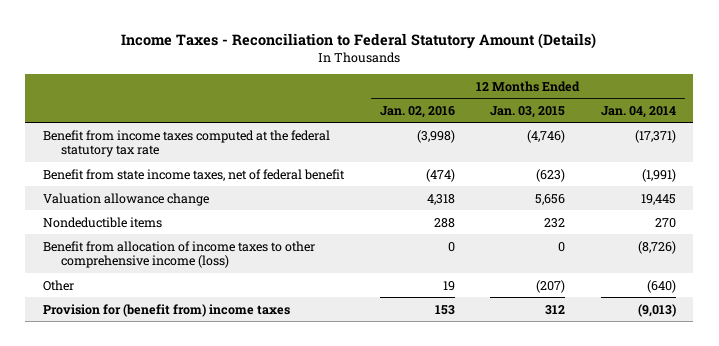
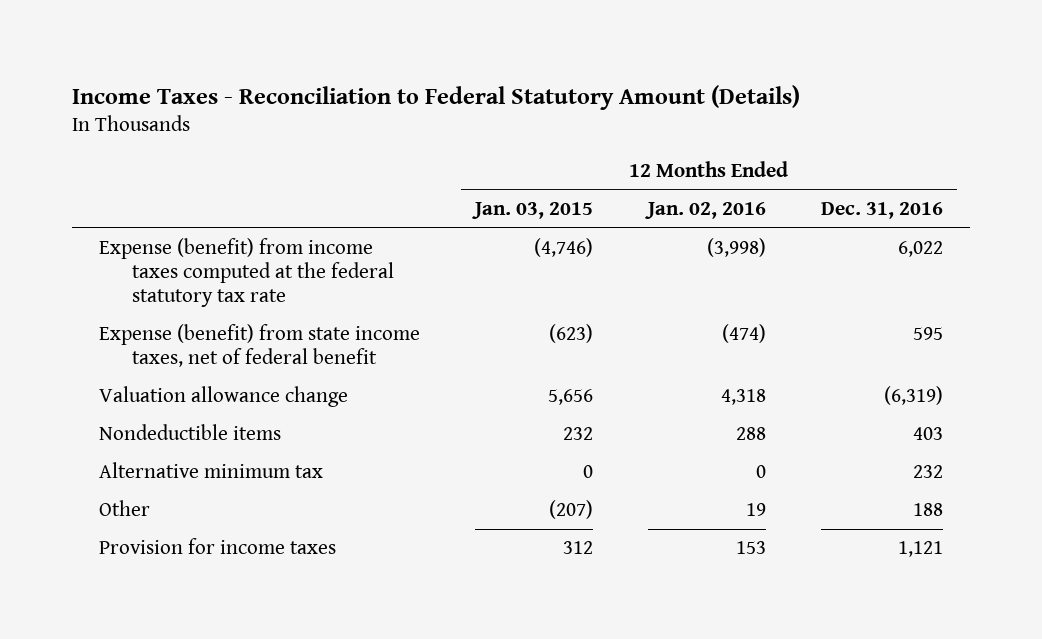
- | 12 Months Ended Jan. 02, 2016 | 12 Months Ended Jan. 03, 2015 | 12 Months Ended Jan. 04, 2014
+ | 12 Months Ended Jan. 03, 2015 | 12 Months Ended Jan. 02, 2016 | 12 Months Ended Dec. 31, 2016
- Benefit from income taxes computed at the federal statutory tax rate | (3,998) | (4,746) | (17,371)
- Benefit from state income taxes, net of federal benefit | (474) | (623) | (1,991)
+ Expense (benefit) from income taxes computed at the federal statutory tax rate | (4,746) | (3,998) | 6,022
+ Expense (benefit) from state income taxes, net of federal benefit | (623) | (474) | 595
- Benefit from allocation of income taxes to other comprehensive income (loss) | 0 | 0 | (8,726)
+ Alternative minimum tax | 0 | 0 | 232
- Provision for (benefit from) income taxes | 153 | 312 | (9,013)
+ Provision for income taxes | 312 | 153 | 1,121

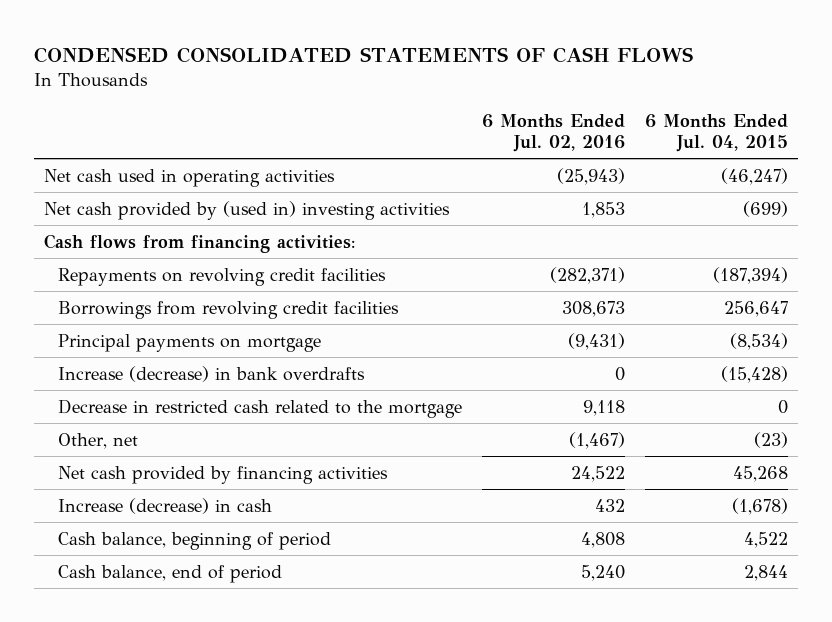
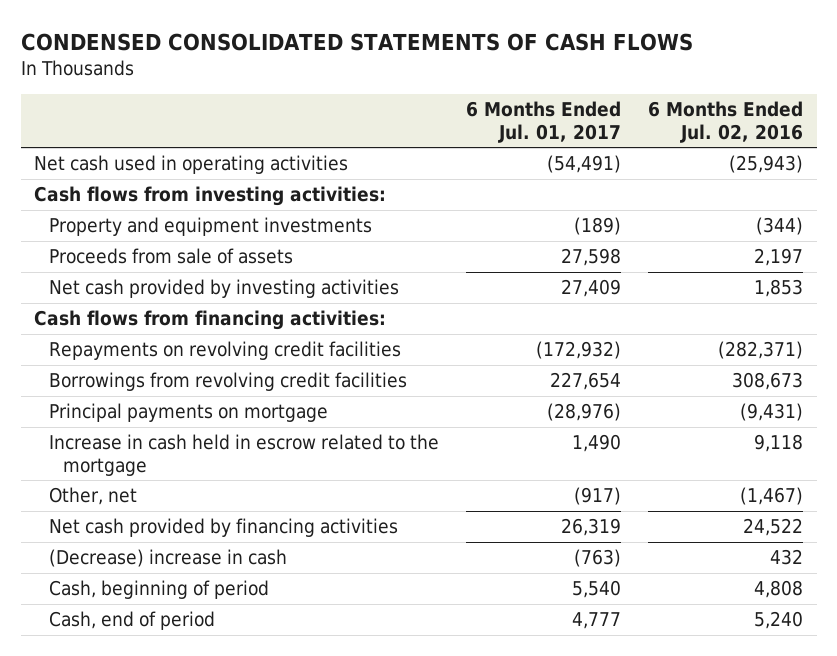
- | 6 Months Ended Jul. 02, 2016 | 6 Months Ended Jul. 04, 2015
+ | 6 Months Ended Jul. 01, 2017 | 6 Months Ended Jul. 02, 2016
- Net cash provided by (used in) investing activities | 1,853 | (699)
+ Cash flows from investing activities:
+ Property and equipment investments | (189) | (344)
+ Proceeds from sale of assets | 27,598 | 2,197
+ Net cash provided by investing activities | 27,409 | 1,853
- Increase (decrease) in bank overdrafts | 0 | (15,428)
- Decrease in restricted cash related to the mortgage | 9,118 | 0
+ Increase in cash held in escrow related to the mortgage | 1,490 | 9,118
- Increase (decrease) in cash | 432 | (1,678)
- Cash balance, beginning of period | 4,808 | 4,522
- Cash balance, end of period | 5,240 | 2,844
+ (Decrease) increase in cash | (763) | 432
+ Cash, beginning of period | 5,540 | 4,808
+ Cash, end of period | 4,777 | 5,240

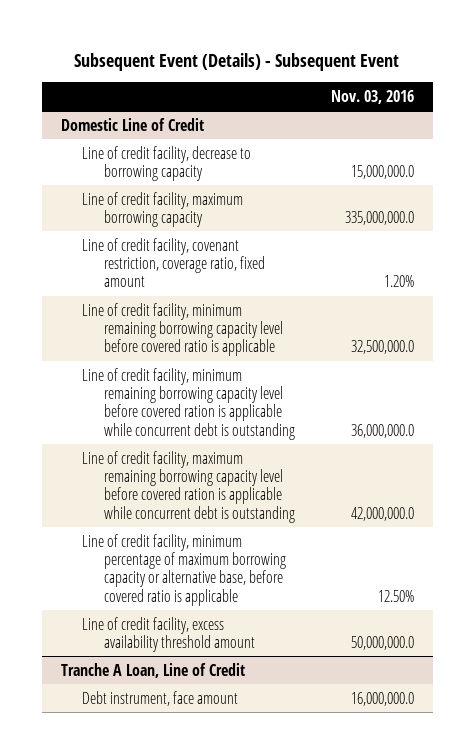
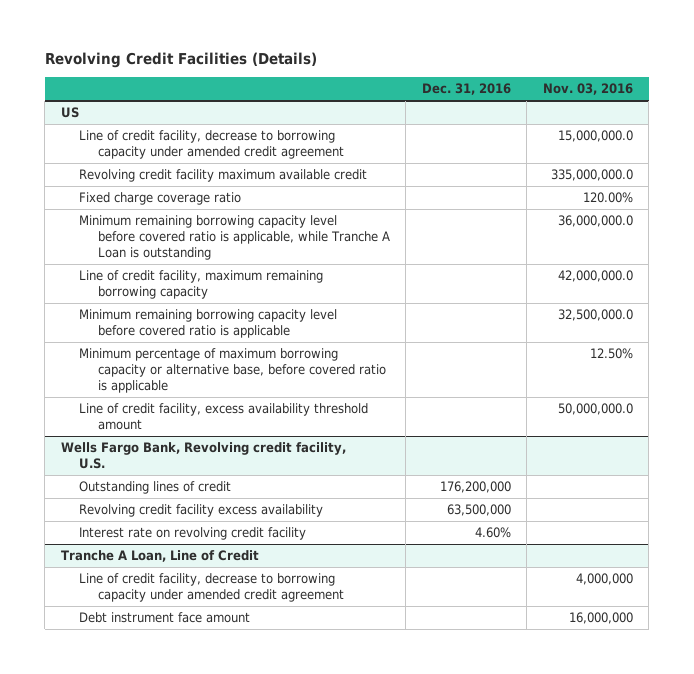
- Subsequent Event (Details) - Subsequent Event
+ Revolving Credit Facilities (Details)
- | Nov. 03, 2016
+ | Dec. 31, 2016 | Nov. 03, 2016
- Domestic Line of Credit
- Line of credit facility, decrease to borrowing capacity | 15,000,000.0
- Line of credit facility, maximum borrowing capacity | 335,000,000.0
- Line of credit facility, covenant restriction, coverage ratio, fixed amount | 1.20%
- Line of credit facility, minimum remaining borrowing capacity level before covered ratio is applicable | 32,500,000.0
- Line of credit facility, minimum remaining borrowing capacity level before covered ration is applicable while concurrent debt is outstanding | 36,000,000.0
- Line of credit facility, maximum remaining borrowing capacity level before covered ration is applicable while concurrent debt is outstanding | 42,000,000.0
- Line of credit facility, minimum percentage of maximum borrowing capacity or alternative base, before covered ratio is applicable | 12.50%
+ US
+ Line of credit facility, decrease to borrowing capacity under amended credit agreement | | 15,000,000.0
+ Revolving credit facility maximum available credit | | 335,000,000.0
+ Fixed charge coverage ratio | | 120.00%
+ Minimum remaining borrowing capacity level before covered ratio is applicable, while Tranche A Loan is outstanding | | 36,000,000.0
+ Line of credit facility, maximum remaining borrowing capacity | | 42,000,000.0
+ Minimum remaining borrowing capacity level before covered ratio is applicable | | 32,500,000.0
+ Minimum percentage of maximum borrowing capacity or alternative base, before covered ratio is applicable | | 12.50%
+ Wells Fargo Bank, Revolving credit facility, U.S.
+ Outstanding lines of credit | 176,200,000 |
+ Revolving credit facility excess availability | 63,500,000 |
+ Interest rate on revolving credit facility | 4.60% |
@ Tranche A Loan, Line of Credit
- Debt instrument, face amount | 16,000,000.0
+ Line of credit facility, decrease to borrowing capacity under amended credit agreement | | 4,000,000
+ Debt instrument face amount | | 16,000,000

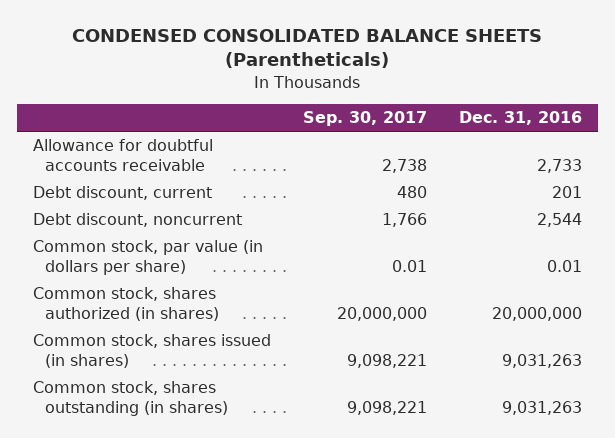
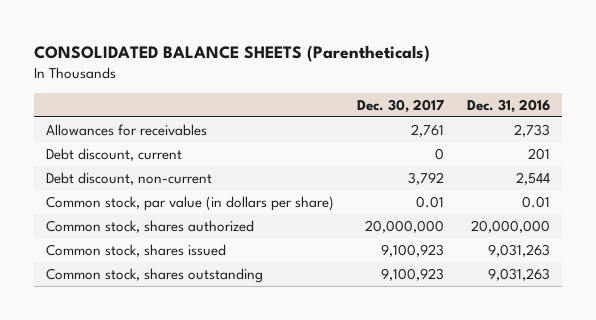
- CONDENSED CONSOLIDATED BALANCE SHEETS (Parentheticals)
+ CONSOLIDATED BALANCE SHEETS (Parentheticals)
- | Sep. 30, 2017 | Dec. 31, 2016
+ | Dec. 30, 2017 | Dec. 31, 2016
- Allowance for doubtful accounts receivable | 2,738 | 2,733
+ Allowances for receivables | 2,761 | 2,733
- Debt discount, noncurrent | 1,766 | 2,544
+ Debt discount, non-current | 3,792 | 2,544
- Common stock, shares authorized (in shares) | 20,000,000 | 20,000,000
- Common stock, shares issued (in shares) | 9,098,221 | 9,031,263
- Common stock, shares outstanding (in shares) | 9,098,221 | 9,031,263
+ Common stock, shares authorized | 20,000,000 | 20,000,000
+ Common stock, shares issued | 9,100,923 | 9,031,263
+ Common stock, shares outstanding | 9,100,923 | 9,031,263

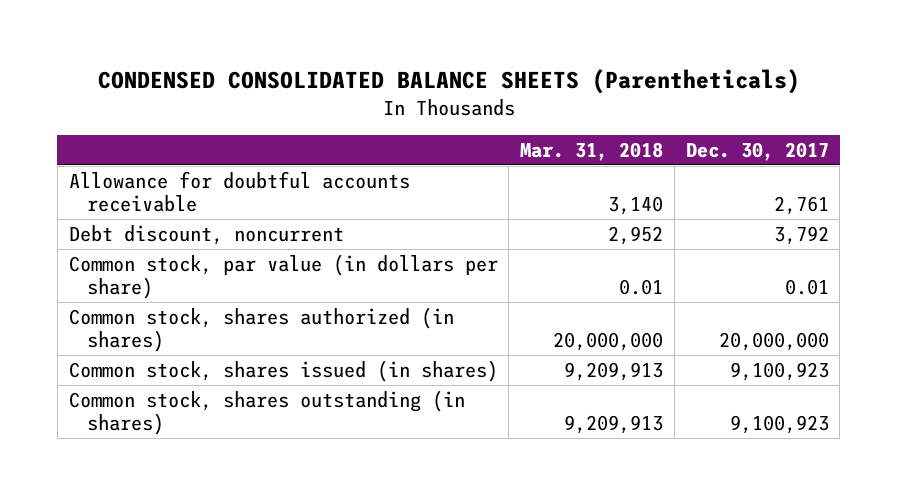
- CONSOLIDATED BALANCE SHEETS (Parentheticals)
+ CONDENSED CONSOLIDATED BALANCE SHEETS (Parentheticals)
- | Dec. 30, 2017 | Dec. 31, 2016
+ | Mar. 31, 2018 | Dec. 30, 2017
- Allowances for receivables | 2,761 | 2,733
- Debt discount, current | 0 | 201
- Debt discount, non-current | 3,792 | 2,544
+ Allowance for doubtful accounts receivable | 3,140 | 2,761
+ Debt discount, noncurrent | 2,952 | 3,792
- Common stock, shares authorized | 20,000,000 | 20,000,000
- Common stock, shares issued | 9,100,923 | 9,031,263
- Common stock, shares outstanding | 9,100,923 | 9,031,263
+ Common stock, shares authorized (in shares) | 20,000,000 | 20,000,000
+ Common stock, shares issued (in shares) | 9,209,913 | 9,100,923
+ Common stock, shares outstanding (in shares) | 9,209,913 | 9,100,923

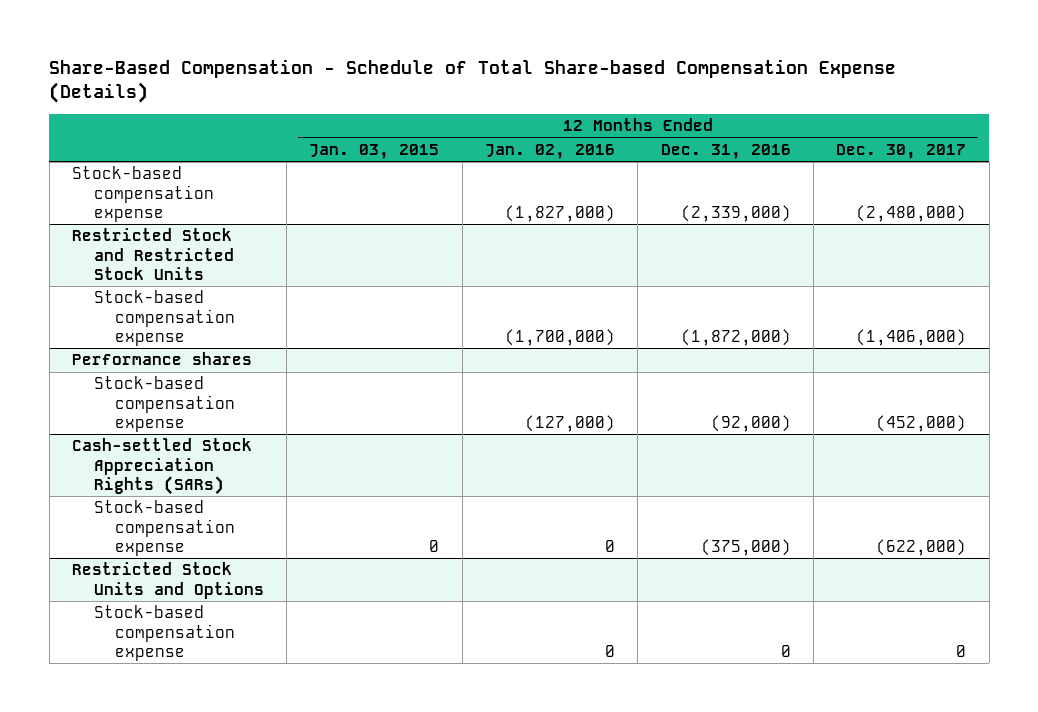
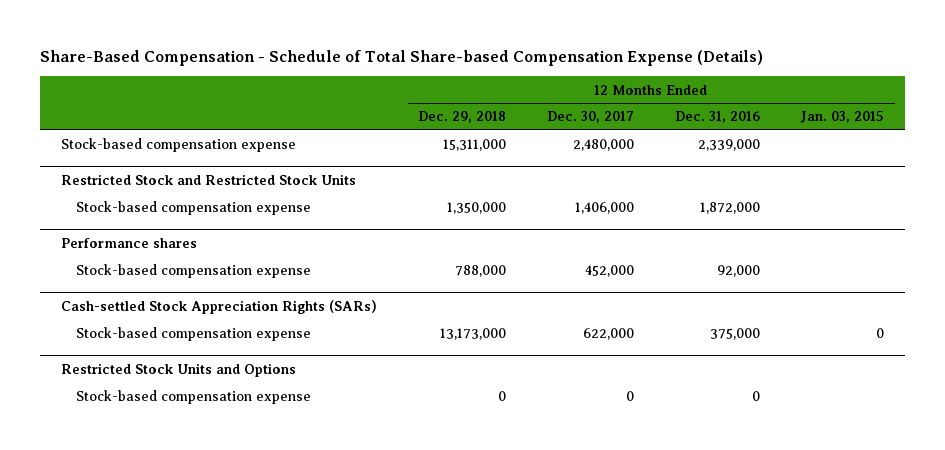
- | 12 Months Ended Jan. 03, 2015 | 12 Months Ended Jan. 02, 2016 | 12 Months Ended Dec. 31, 2016 | 12 Months Ended Dec. 30, 2017
+ | 12 Months Ended Dec. 29, 2018 | 12 Months Ended Dec. 30, 2017 | 12 Months Ended Dec. 31, 2016 | 12 Months Ended Jan. 03, 2015
- Stock-based compensation expense | | (1,827,000) | (2,339,000) | (2,480,000)
+ Stock-based compensation expense | 15,311,000 | 2,480,000 | 2,339,000 |
@ Restricted Stock and Restricted Stock Units
- Stock-based compensation expense | | (1,700,000) | (1,872,000) | (1,406,000)
+ Stock-based compensation expense | 1,350,000 | 1,406,000 | 1,872,000 |
@ Performance shares
- Stock-based compensation expense | | (127,000) | (92,000) | (452,000)
+ Stock-based compensation expense | 788,000 | 452,000 | 92,000 |
@ Cash-settled Stock Appreciation Rights (SARs)
- Stock-based compensation expense | 0 | 0 | (375,000) | (622,000)
+ Stock-based compensation expense | 13,173,000 | 622,000 | 375,000 | 0

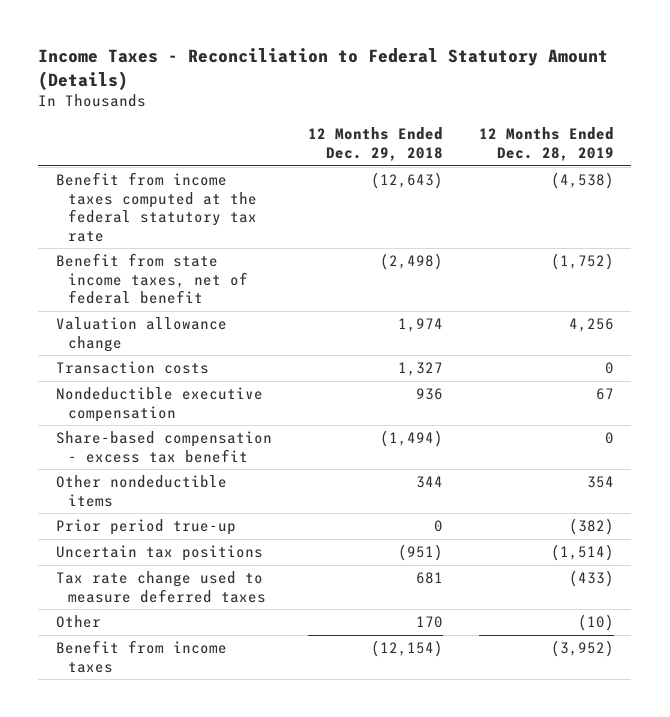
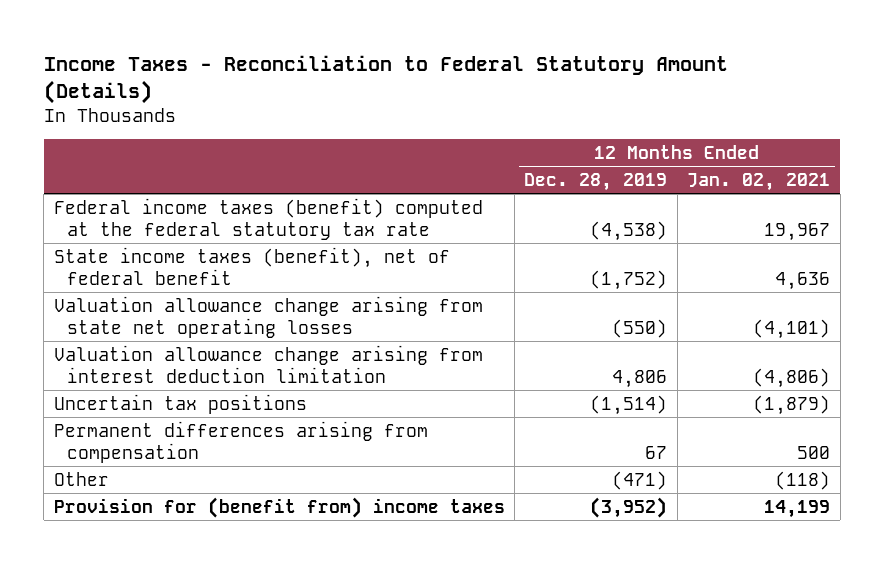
- | 12 Months Ended Dec. 29, 2018 | 12 Months Ended Dec. 28, 2019
+ | 12 Months Ended Dec. 28, 2019 | 12 Months Ended Jan. 02, 2021
- Benefit from income taxes computed at the federal statutory tax rate | (12,643) | (4,538)
- Benefit from state income taxes, net of federal benefit | (2,498) | (1,752)
- Valuation allowance change | 1,974 | 4,256
- Transaction costs | 1,327 | 0
- Nondeductible executive compensation | 936 | 67
- Share-based compensation - excess tax benefit | (1,494) | 0
- Other nondeductible items | 344 | 354
- Prior period true-up | 0 | (382)
+ Federal income taxes (benefit) computed at the federal statutory tax rate | (4,538) | 19,967
+ State income taxes (benefit), net of federal benefit | (1,752) | 4,636
+ Valuation allowance change arising from state net operating losses | (550) | (4,101)
+ Valuation allowance change arising from interest deduction limitation | 4,806 | (4,806)
- Tax rate change used to measure deferred taxes | 681 | (433)
- Other | 170 | (10)
- Benefit from income taxes | (12,154) | (3,952)
+ Permanent differences arising from compensation | 67 | 500
+ Other | (471) | (118)
+ Provision for (benefit from) income taxes | (3,952) | 14,199

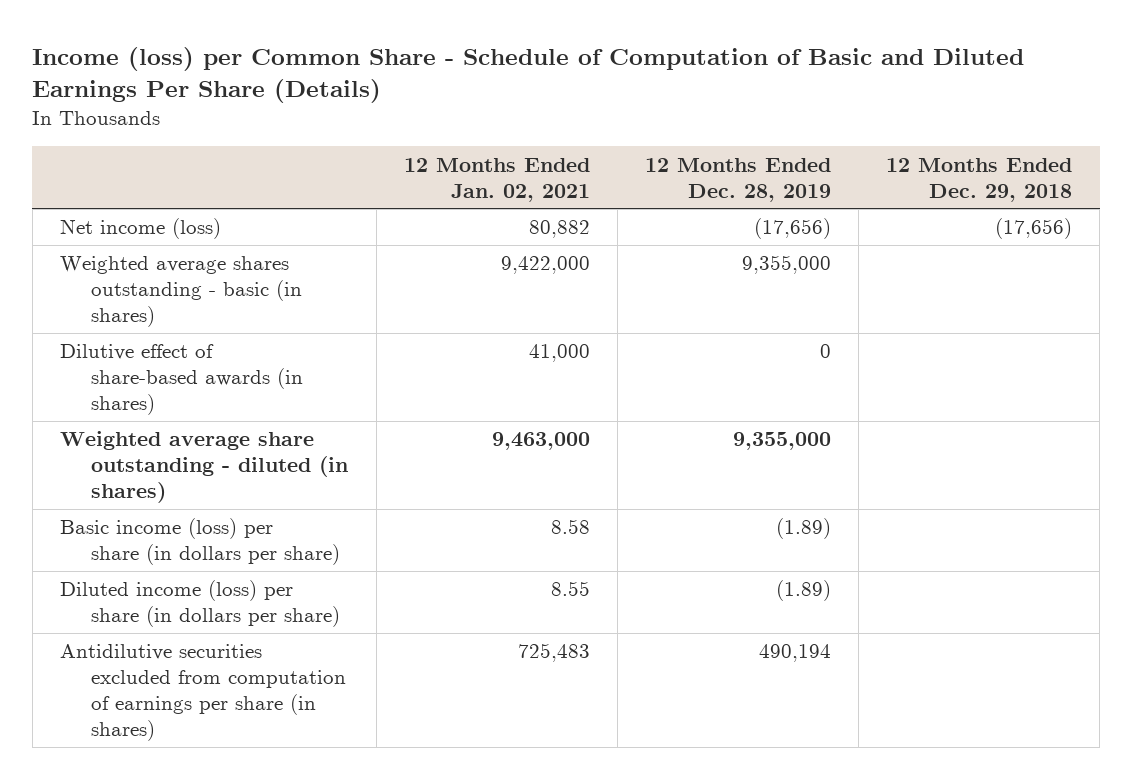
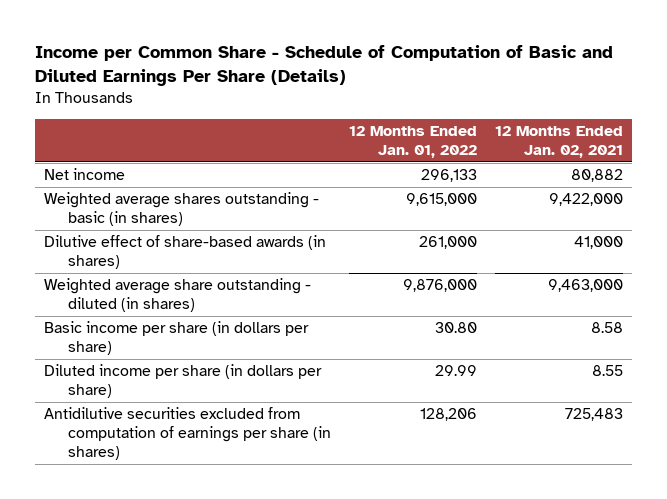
- Income (loss) per Common Share - Schedule of Computation of Basic and Diluted Earnings Per Share (Details)
+ Income per Common Share - Schedule of Computation of Basic and Diluted Earnings Per Share (Details)
- | 12 Months Ended Jan. 02, 2021 | 12 Months Ended Dec. 28, 2019 | 12 Months Ended Dec. 29, 2018
+ | 12 Months Ended Jan. 01, 2022 | 12 Months Ended Jan. 02, 2021
- Net income (loss) | 80,882 | (17,656) | (17,656)
+ Net income | 296,133 | 80,882
- Basic income (loss) per share (in dollars per share) | 8.58 | (1.89) |
- Diluted income (loss) per share (in dollars per share) | 8.55 | (1.89) |
+ Basic income per share (in dollars per share) | 30.80 | 8.58
+ Diluted income per share (in dollars per share) | 29.99 | 8.55

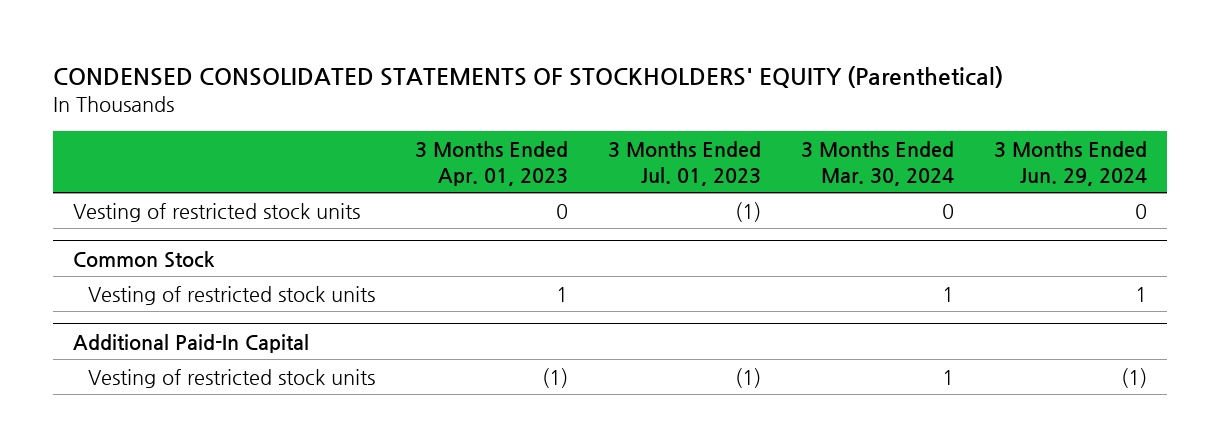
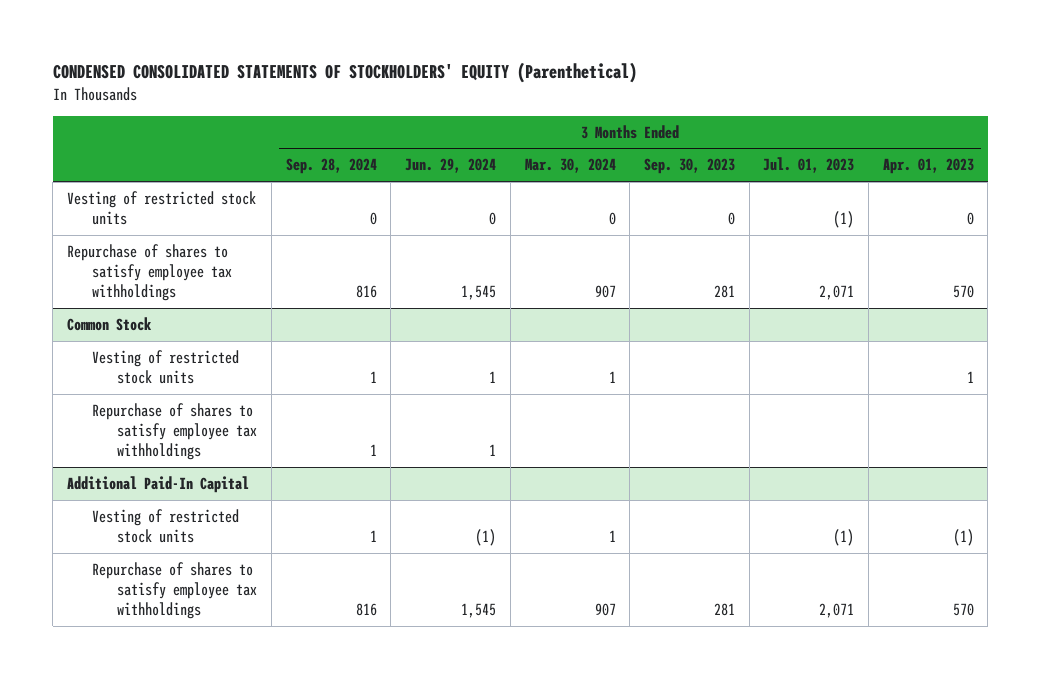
- | 3 Months Ended Apr. 01, 2023 | 3 Months Ended Jul. 01, 2023 | 3 Months Ended Mar. 30, 2024 | 3 Months Ended Jun. 29, 2024
+ | 3 Months Ended Sep. 28, 2024 | 3 Months Ended Jun. 29, 2024 | 3 Months Ended Mar. 30, 2024 | 3 Months Ended Sep. 30, 2023 | 3 Months Ended Jul. 01, 2023 | 3 Months Ended Apr. 01, 2023
+ Repurchase of shares to satisfy employee tax withholdings | 816 | 1,545 | 907 | 281 | 2,071 | 570
@ Common Stock
+ Repurchase of shares to satisfy employee tax withholdings | 1 | 1 | | | |
@ Additional Paid-In Capital
+ Repurchase of shares to satisfy employee tax withholdings | 816 | 1,545 | 907 | 281 | 2,071 | 570

